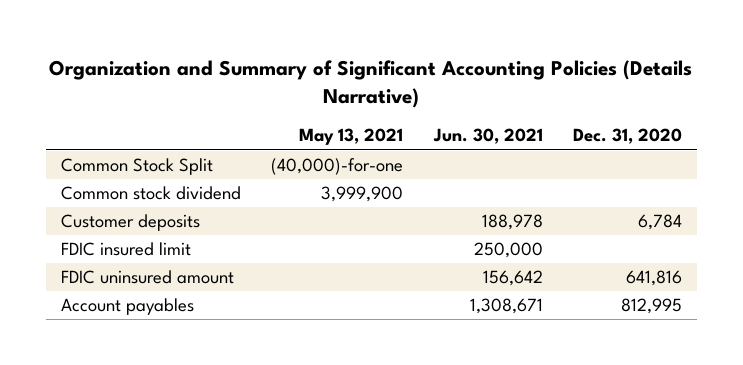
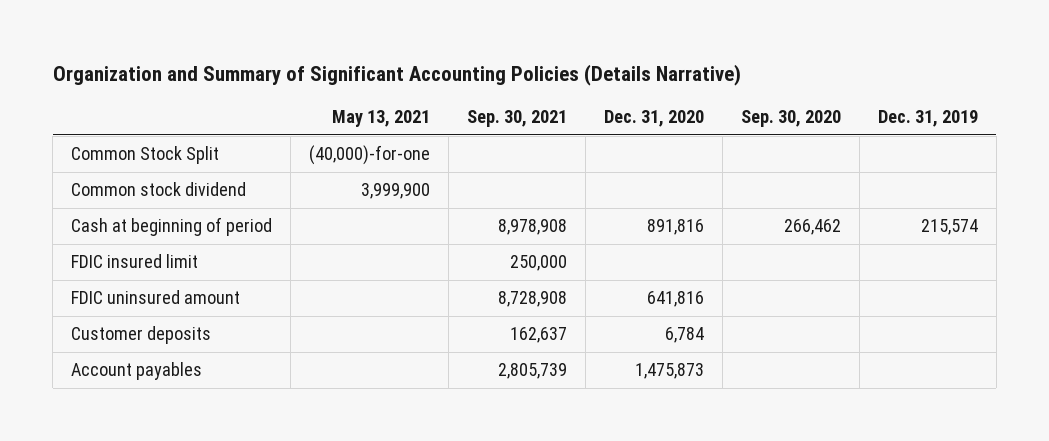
- | May 13, 2021 | Jun. 30, 2021 | Dec. 31, 2020
+ | May 13, 2021 | Sep. 30, 2021 | Dec. 31, 2020 | Sep. 30, 2020 | Dec. 31, 2019
+ Cash at beginning of period | | 8,978,908 | 891,816 | 266,462 | 215,574
- Account payables | | 1,308,671 | 812,995
moved down: Customer deposits | | 162,637 | 6,784 | |
+ Account payables | | 2,805,739 | 1,475,873 | |

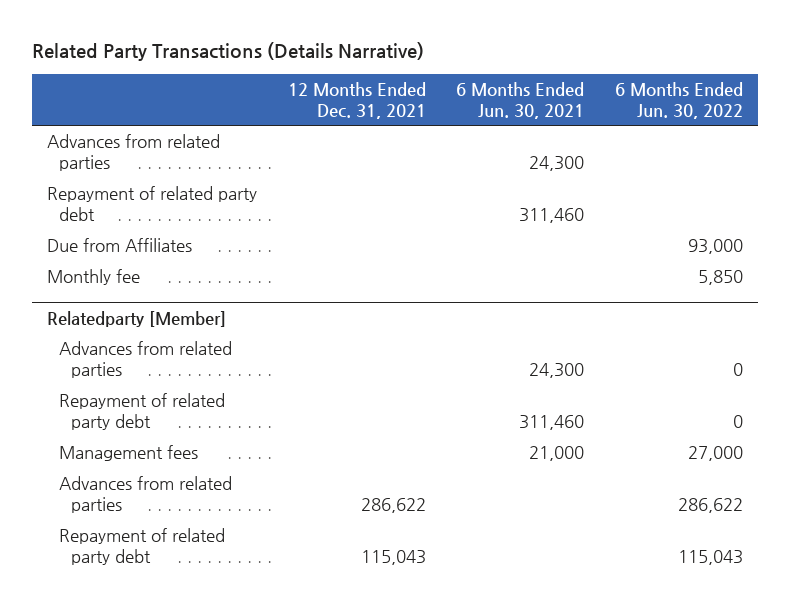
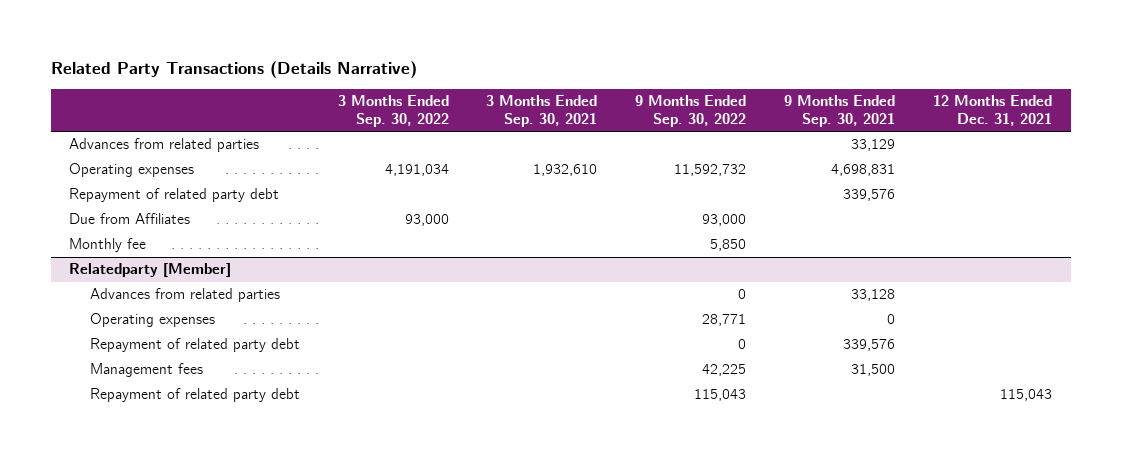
- | 12 Months Ended Dec. 31, 2021 | 6 Months Ended Jun. 30, 2021 | 6 Months Ended Jun. 30, 2022
+ | 3 Months Ended Sep. 30, 2022 | 3 Months Ended Sep. 30, 2021 | 9 Months Ended Sep. 30, 2022 | 9 Months Ended Sep. 30, 2021 | 12 Months Ended Dec. 31, 2021
+ Operating expenses | 4,191,034 | 1,932,610 | 11,592,732 | 4,698,831 |
@ Relatedparty [Member]
+ Operating expenses | | | 28,771 | 0 |
- Advances from related parties | 286,622 | | 286,622

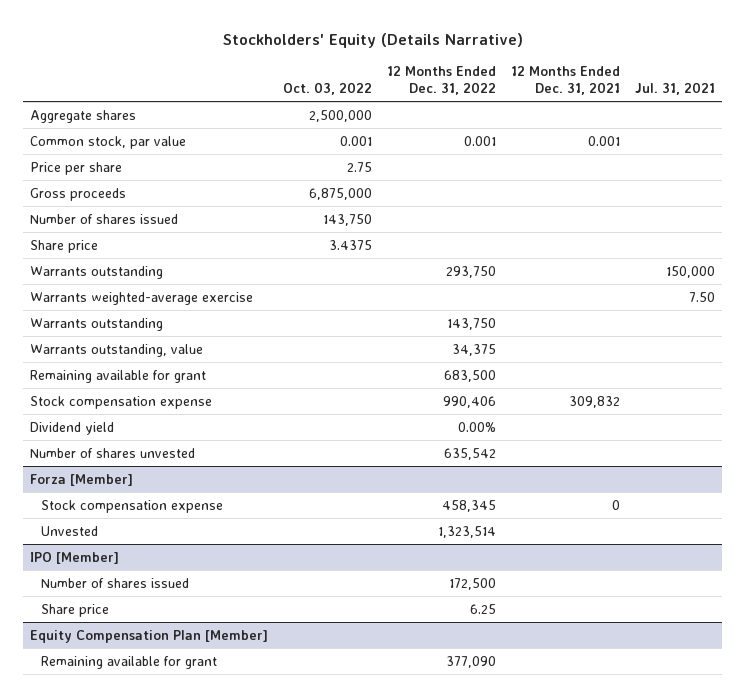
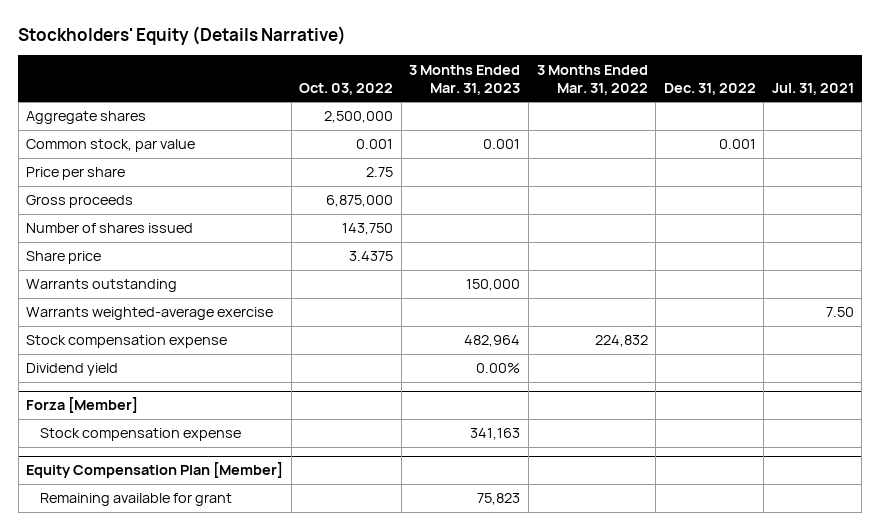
- | Oct. 03, 2022 | 12 Months Ended Dec. 31, 2022 | 12 Months Ended Dec. 31, 2021 | Jul. 31, 2021
+ | Oct. 03, 2022 | 3 Months Ended Mar. 31, 2023 | 3 Months Ended Mar. 31, 2022 | Dec. 31, 2022 | Jul. 31, 2021
- Warrants outstanding | | 293,750 | | 150,000
- Warrants outstanding, value | | 34,375 | |
- Remaining available for grant | | 683,500 | |
moved down: Warrants weighted-average exercise | | | | | 7.50
- Number of shares unvested | | 635,542 | |
@ Forza [Member]
- Unvested | | 1,323,514 | |
- IPO [Member]
- Number of shares issued | | 172,500 | |
- Share price | | 6.25 | |

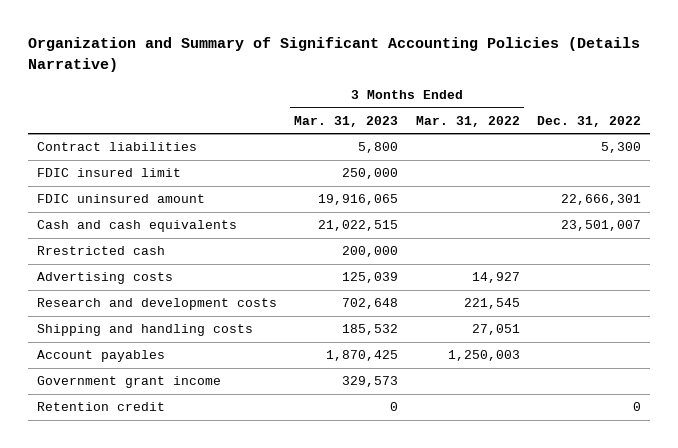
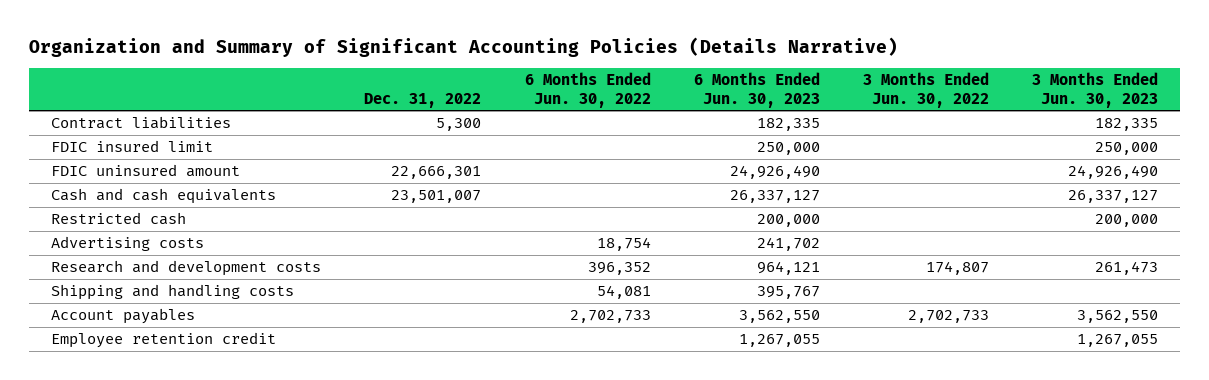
- | 3 Months Ended Mar. 31, 2023 | 3 Months Ended Mar. 31, 2022 | Dec. 31, 2022
+ | Dec. 31, 2022 | 6 Months Ended Jun. 30, 2022 | 6 Months Ended Jun. 30, 2023 | 3 Months Ended Jun. 30, 2022 | 3 Months Ended Jun. 30, 2023
- Rrestricted cash | 200,000 | |
+ Restricted cash | | | 200,000 | | 200,000
- Government grant income | 329,573 | |
- Retention credit | 0 | | 0
+ Employee retention credit | | | 1,267,055 | | 1,267,055

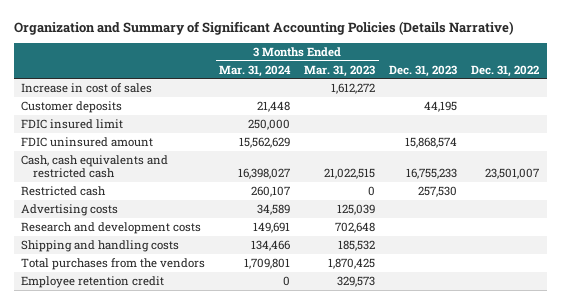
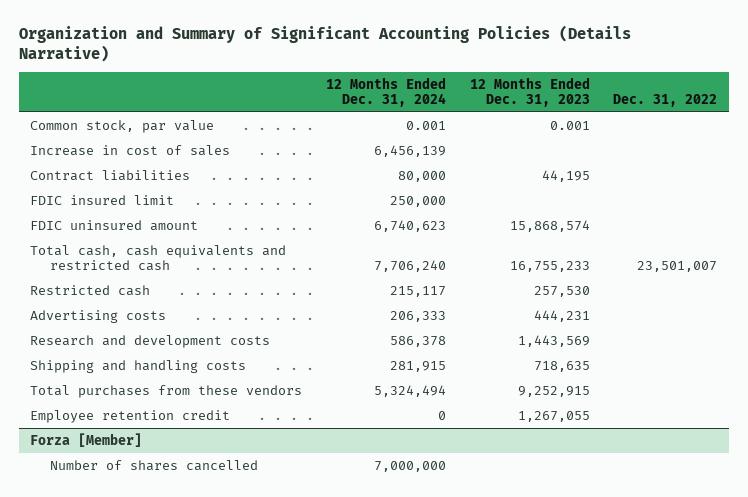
- | 3 Months Ended Mar. 31, 2024 | 3 Months Ended Mar. 31, 2023 | Dec. 31, 2023 | Dec. 31, 2022
+ | 12 Months Ended Dec. 31, 2024 | 12 Months Ended Dec. 31, 2023 | Dec. 31, 2022
+ Common stock, par value | 0.001 | 0.001 |
- Customer deposits | 21,448 | | 44,195 |
+ Contract liabilities | 80,000 | 44,195 |
- Cash, cash equivalents and restricted cash | 16,398,027 | 21,022,515 | 16,755,233 | 23,501,007
+ Total cash, cash equivalents and restricted cash | 7,706,240 | 16,755,233 | 23,501,007
- Total purchases from the vendors | 1,709,801 | 1,870,425 | |
+ Total purchases from these vendors | 5,324,494 | 9,252,915 |
+ Forza [Member]
+ Number of shares cancelled | 7,000,000 | |

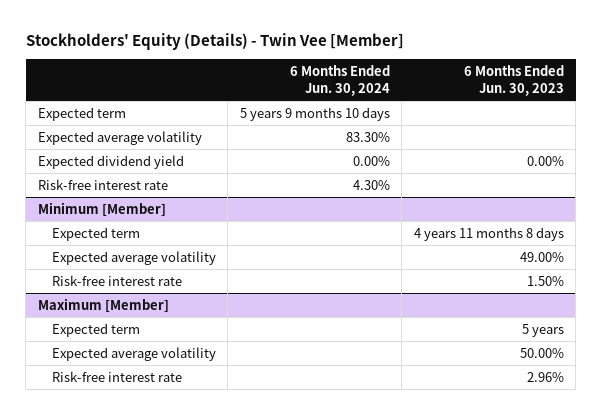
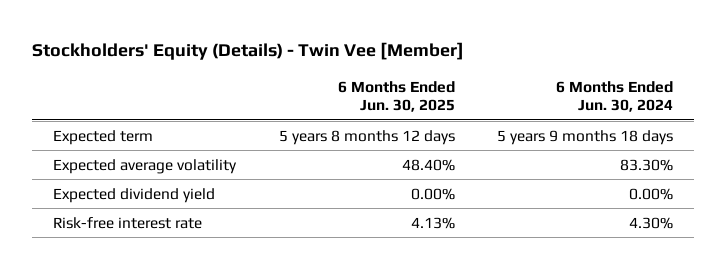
- | 6 Months Ended Jun. 30, 2024 | 6 Months Ended Jun. 30, 2023
+ | 6 Months Ended Jun. 30, 2025 | 6 Months Ended Jun. 30, 2024
- Expected term | 5 years 9 months 10 days |
+ Expected term | 5 years 8 months 12 days | 5 years 9 months 18 days
- Minimum [Member]
- Expected term | | 4 years 11 months 8 days
- Expected average volatility | | 49.00%
- Risk-free interest rate | | 1.50%
- Maximum [Member]
- Expected term | | 5 years
- Expected average volatility | | 50.00%
- Risk-free interest rate | | 2.96%

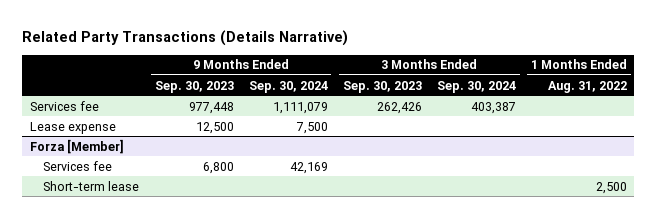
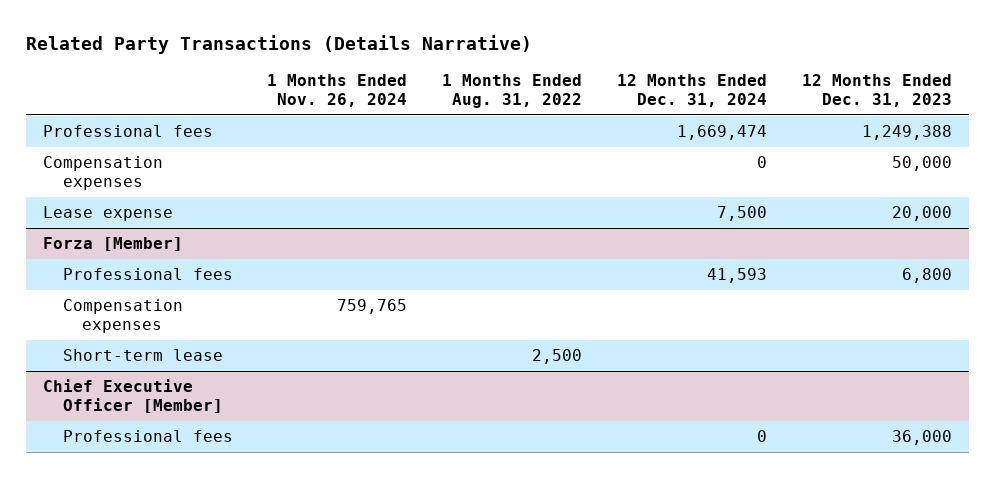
- | 9 Months Ended Sep. 30, 2023 | 9 Months Ended Sep. 30, 2024 | 3 Months Ended Sep. 30, 2023 | 3 Months Ended Sep. 30, 2024 | 1 Months Ended Aug. 31, 2022
+ | 1 Months Ended Nov. 26, 2024 | 1 Months Ended Aug. 31, 2022 | 12 Months Ended Dec. 31, 2024 | 12 Months Ended Dec. 31, 2023
- Services fee | 977,448 | 1,111,079 | 262,426 | 403,387 |
+ Professional fees | | | 1,669,474 | 1,249,388
+ Compensation expenses | | | 0 | 50,000
@ Forza [Member]
- Services fee | 6,800 | 42,169 | | |
+ Professional fees | | | 41,593 | 6,800
+ Compensation expenses | 759,765 | | |
+ Chief Executive Officer [Member]
+ Professional fees | | | 0 | 36,000

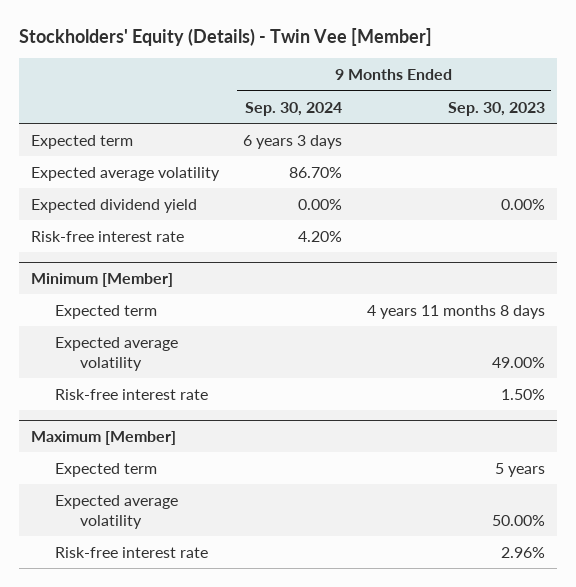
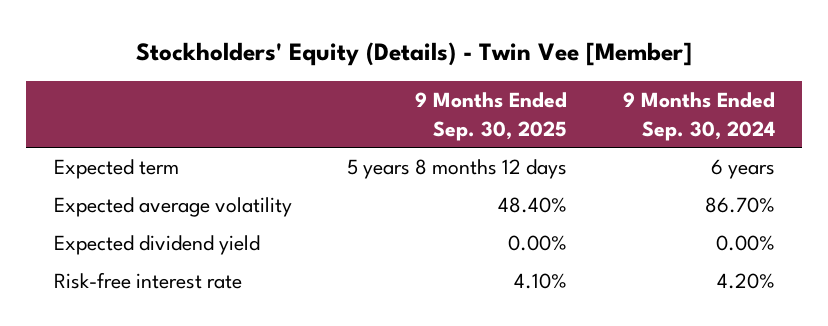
- | 9 Months Ended Sep. 30, 2024 | 9 Months Ended Sep. 30, 2023
+ | 9 Months Ended Sep. 30, 2025 | 9 Months Ended Sep. 30, 2024
- Expected term | 6 years 3 days |
+ Expected term | 5 years 8 months 12 days | 6 years
- Minimum [Member]
- Expected term | | 4 years 11 months 8 days
- Expected average volatility | | 49.00%
- Risk-free interest rate | | 1.50%
- Maximum [Member]
- Expected term | | 5 years
- Expected average volatility | | 50.00%
- Risk-free interest rate | | 2.96%

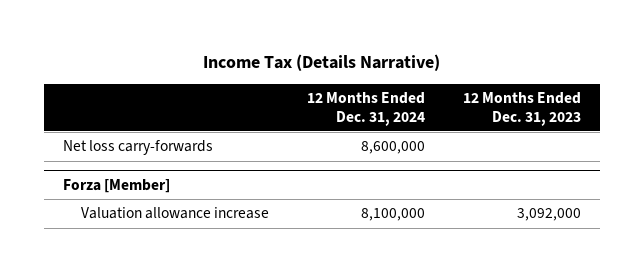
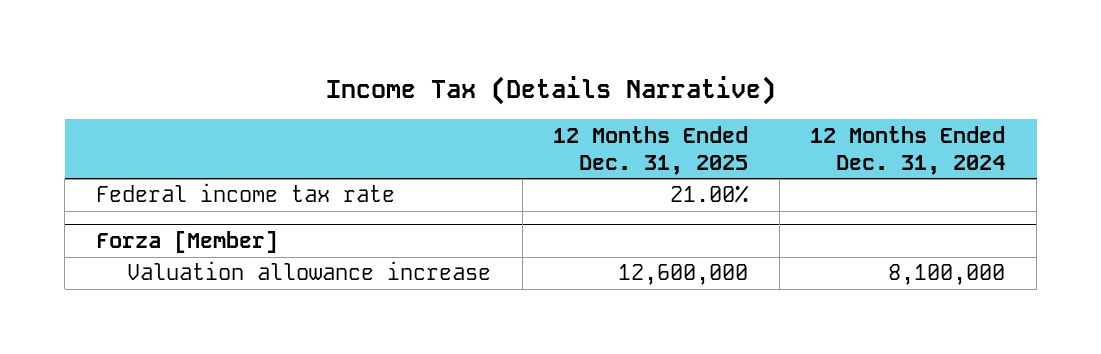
- | 12 Months Ended Dec. 31, 2024 | 12 Months Ended Dec. 31, 2023
+ | 12 Months Ended Dec. 31, 2025 | 12 Months Ended Dec. 31, 2024
- Net loss carry-forwards | 8,600,000 |
+ Federal income tax rate | 21.00% |

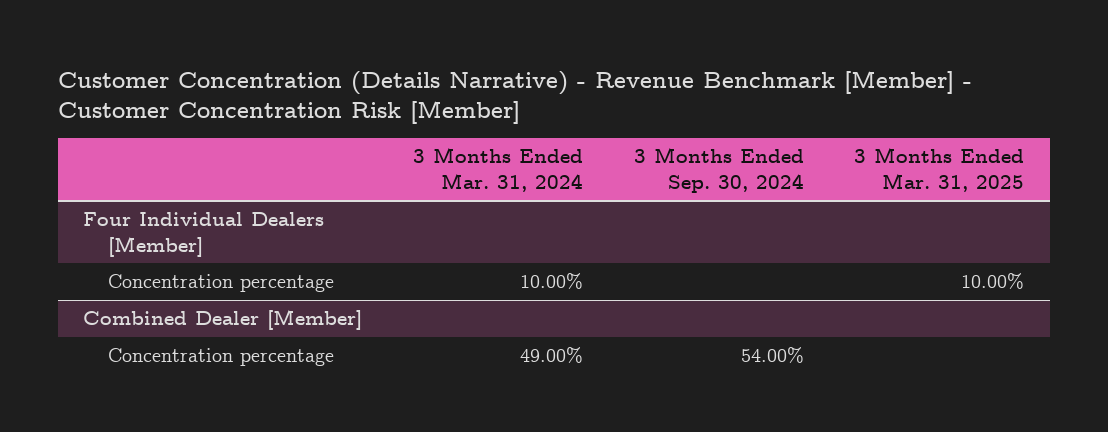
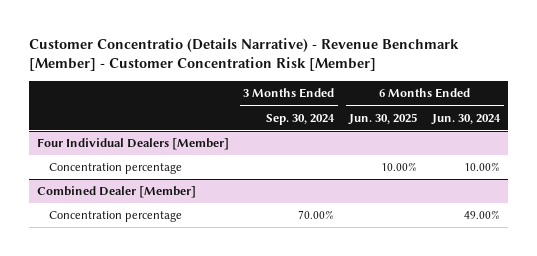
- Customer Concentration (Details Narrative) - Revenue Benchmark [Member] - Customer Concentration Risk [Member]
+ Customer Concentratio (Details Narrative) - Revenue Benchmark [Member] - Customer Concentration Risk [Member]
- | 3 Months Ended Mar. 31, 2024 | 3 Months Ended Sep. 30, 2024 | 3 Months Ended Mar. 31, 2025
+ | 3 Months Ended Sep. 30, 2024 | 6 Months Ended Jun. 30, 2025 | 6 Months Ended Jun. 30, 2024
@ Combined Dealer [Member]
- Concentration percentage | 49.00% | 54.00% |
+ Concentration percentage | 70.00% | | 49.00%

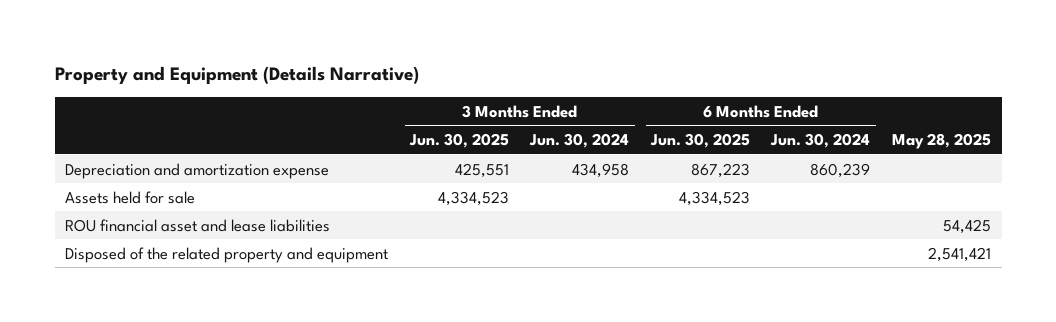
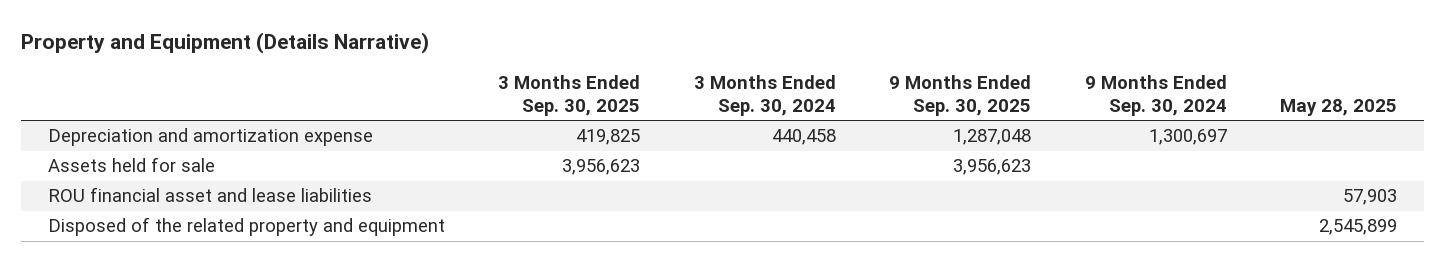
- | 3 Months Ended Jun. 30, 2025 | 3 Months Ended Jun. 30, 2024 | 6 Months Ended Jun. 30, 2025 | 6 Months Ended Jun. 30, 2024 | May 28, 2025
+ | 3 Months Ended Sep. 30, 2025 | 3 Months Ended Sep. 30, 2024 | 9 Months Ended Sep. 30, 2025 | 9 Months Ended Sep. 30, 2024 | May 28, 2025
- ROU financial asset and lease liabilities | | | | | 54,425
- Disposed of the related property and equipment | | | | | 2,541,421
+ ROU financial asset and lease liabilities | | | | | 57,903
+ Disposed of the related property and equipment | | | | | 2,545,899

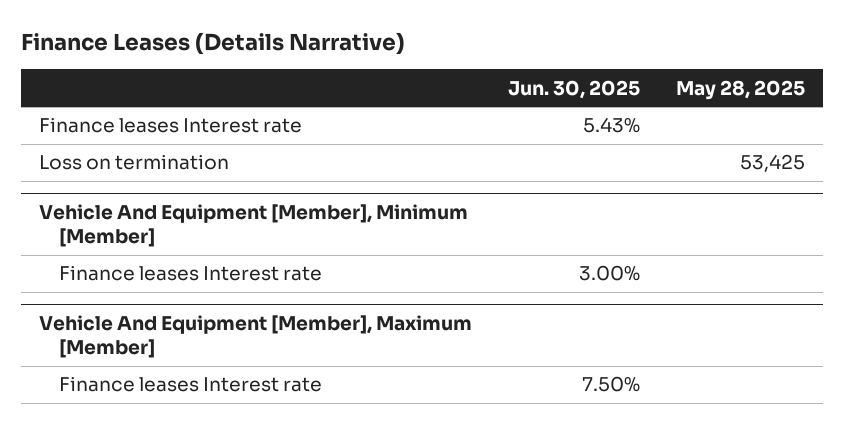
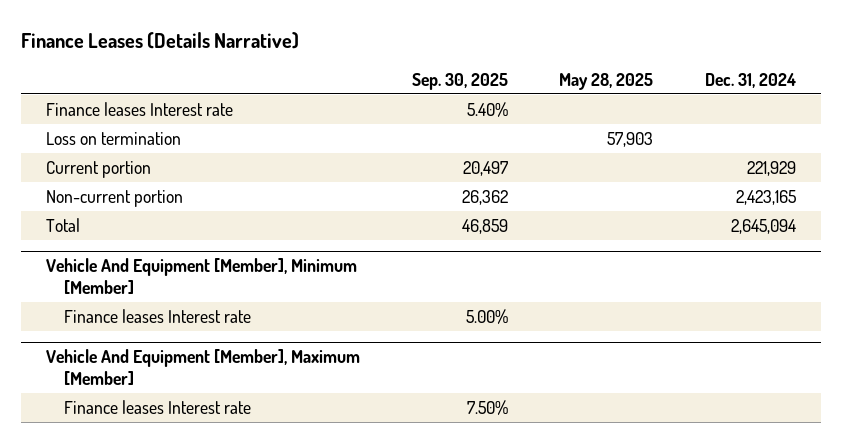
- | Jun. 30, 2025 | May 28, 2025
+ | Sep. 30, 2025 | May 28, 2025 | Dec. 31, 2024
- Loss on termination | | 53,425
+ Loss on termination | | 57,903 |
+ Current portion | 20,497 | | 221,929
+ Non-current portion | 26,362 | | 2,423,165
+ Total | 46,859 | | 2,645,094

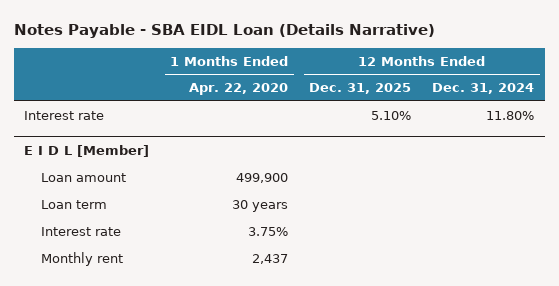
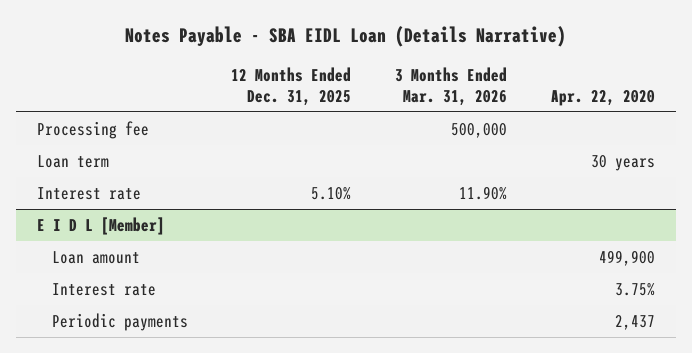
- | 1 Months Ended Apr. 22, 2020 | 12 Months Ended Dec. 31, 2025 | 12 Months Ended Dec. 31, 2024
+ | 12 Months Ended Dec. 31, 2025 | 3 Months Ended Mar. 31, 2026 | Apr. 22, 2020
+ Processing fee | | 500,000 |
+ Loan term | | | 30 years
@ E I D L [Member]
- Loan term | 30 years | |
- Monthly rent | 2,437 | |
+ Periodic payments | | | 2,437

